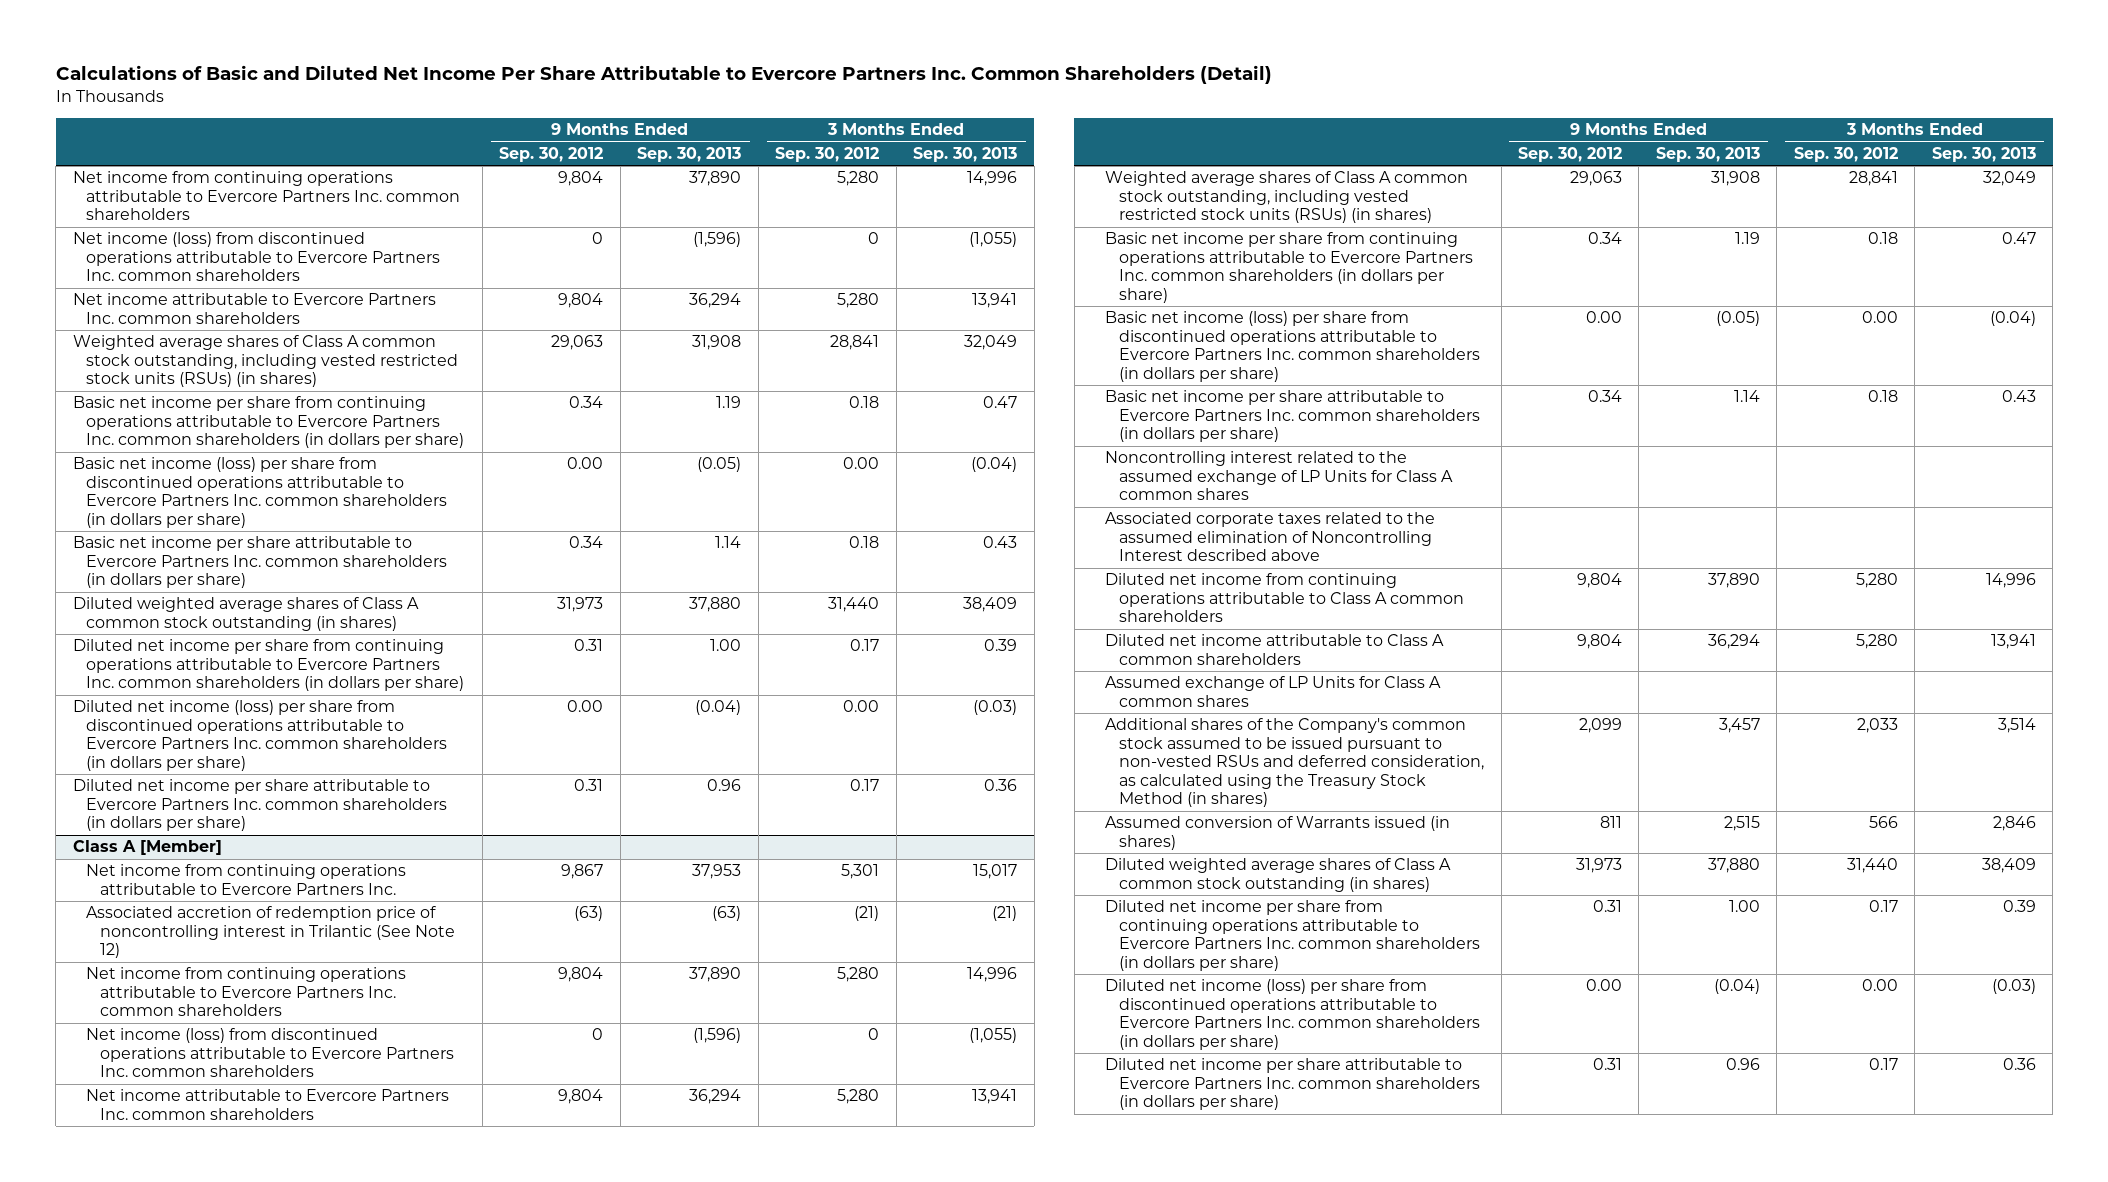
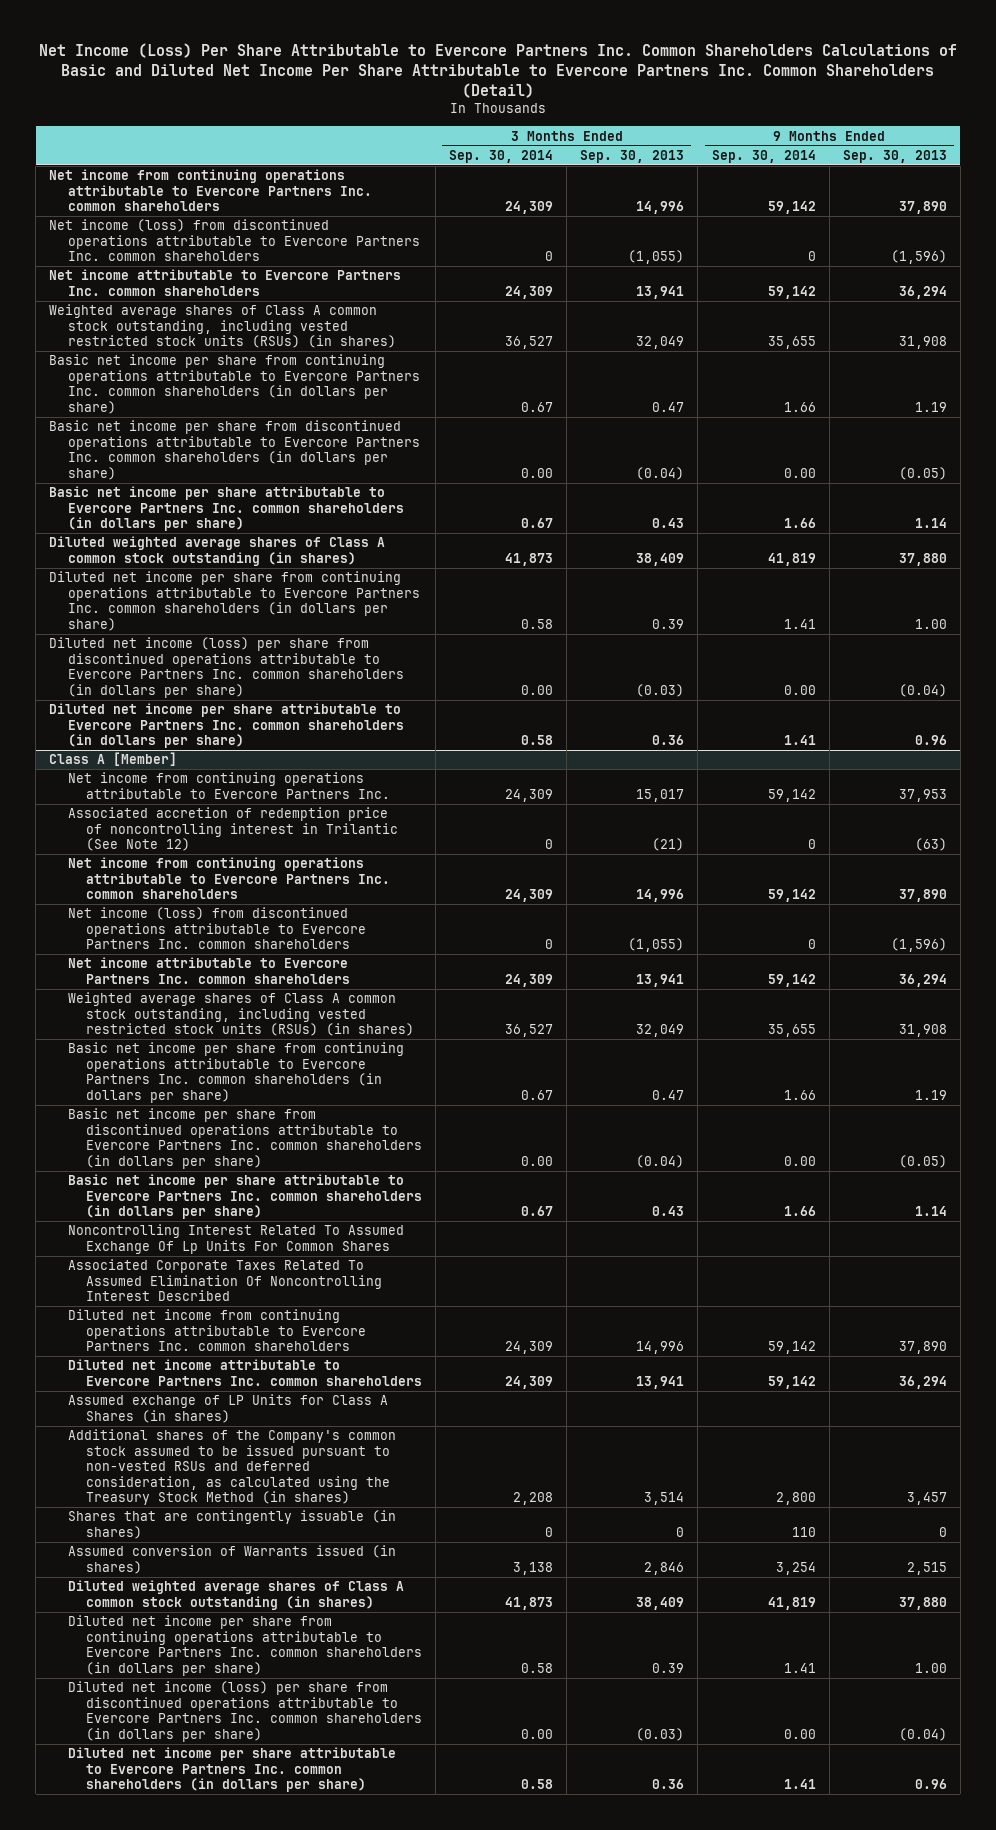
- Calculations of Basic and Diluted Net Income Per Share Attributable to Evercore Partners Inc. Common Shareholders (Detail)
+ Net Income (Loss) Per Share Attributable to Evercore Partners Inc. Common Shareholders Calculations of Basic and Diluted Net Income Per Share Attributable to Evercore Partners Inc. Common Shareholders (Detail)
- | 9 Months Ended Sep. 30, 2012 | 9 Months Ended Sep. 30, 2013 | 3 Months Ended Sep. 30, 2012 | 3 Months Ended Sep. 30, 2013
+ | 3 Months Ended Sep. 30, 2014 | 3 Months Ended Sep. 30, 2013 | 9 Months Ended Sep. 30, 2014 | 9 Months Ended Sep. 30, 2013
- Basic net income (loss) per share from discontinued operations attributable to Evercore Partners Inc. common shareholders (in dollars per share) | 0.00 | (0.05) | 0.00 | (0.04)
+ Basic net income per share from discontinued operations attributable to Evercore Partners Inc. common shareholders (in dollars per share) | 0.00 | (0.04) | 0.00 | (0.05)
@ Class A [Member]
- Basic net income (loss) per share from discontinued operations attributable to Evercore Partners Inc. common shareholders (in dollars per share) | 0.00 | (0.05) | 0.00 | (0.04)
+ Basic net income per share from discontinued operations attributable to Evercore Partners Inc. common shareholders (in dollars per share) | 0.00 | (0.04) | 0.00 | (0.05)
- Noncontrolling interest related to the assumed exchange of LP Units for Class A common shares
- Associated corporate taxes related to the assumed elimination of Noncontrolling Interest described above
- Diluted net income from continuing operations attributable to Class A common shareholders | 9,804 | 37,890 | 5,280 | 14,996
- Diluted net income attributable to Class A common shareholders | 9,804 | 36,294 | 5,280 | 13,941
- Assumed exchange of LP Units for Class A common shares
+ Noncontrolling Interest Related To Assumed Exchange Of Lp Units For Common Shares
+ Associated Corporate Taxes Related To Assumed Elimination Of Noncontrolling Interest Described
+ Diluted net income from continuing operations attributable to Evercore Partners Inc. common shareholders | 24,309 | 14,996 | 59,142 | 37,890
+ Diluted net income attributable to Evercore Partners Inc. common shareholders | 24,309 | 13,941 | 59,142 | 36,294
+ Assumed exchange of LP Units for Class A Shares (in shares)
+ Shares that are contingently issuable (in shares) | 0 | 0 | 110 | 0

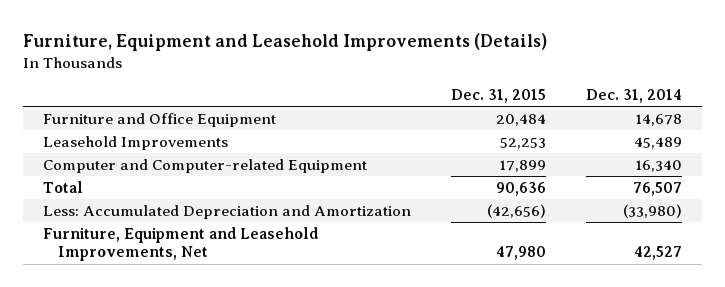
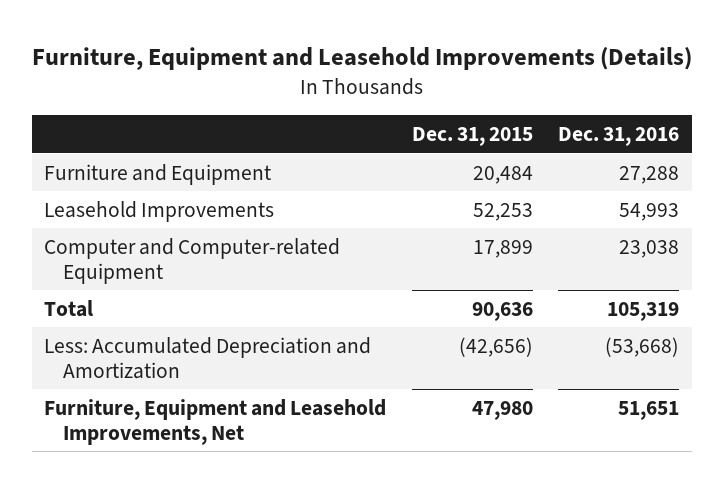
- | Dec. 31, 2015 | Dec. 31, 2014
+ | Dec. 31, 2015 | Dec. 31, 2016
- Furniture and Office Equipment | 20,484 | 14,678
+ Furniture and Equipment | 20,484 | 27,288

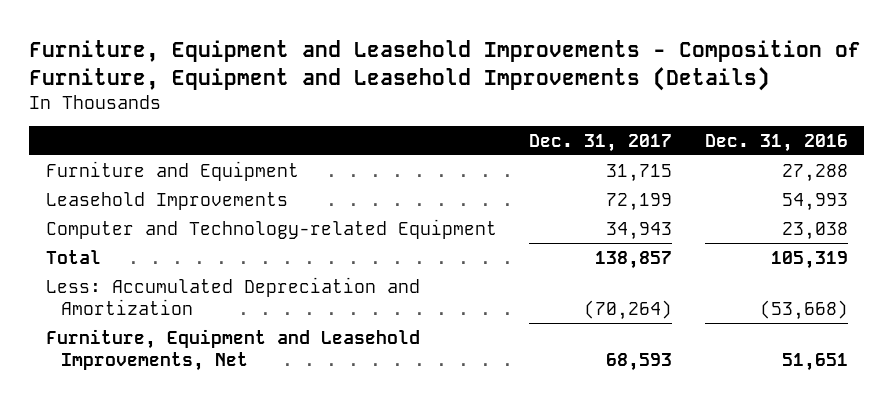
- Furniture, Equipment and Leasehold Improvements (Details)
+ Furniture, Equipment and Leasehold Improvements - Composition of Furniture, Equipment and Leasehold Improvements (Details)
- | Dec. 31, 2015 | Dec. 31, 2016
+ | Dec. 31, 2017 | Dec. 31, 2016
- Computer and Computer-related Equipment | 17,899 | 23,038
+ Computer and Technology-related Equipment | 34,943 | 23,038

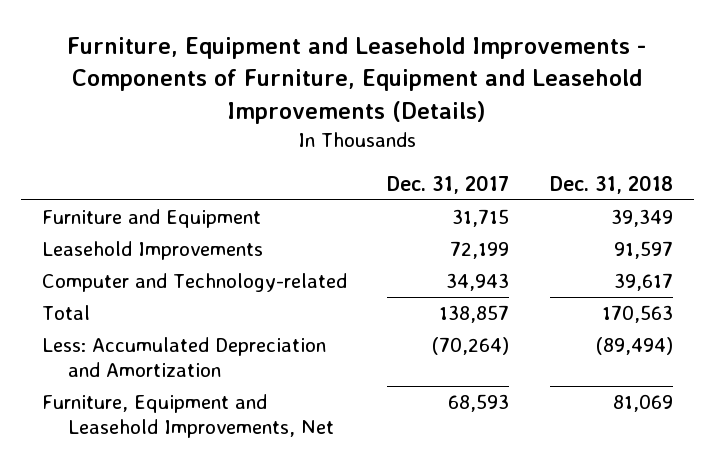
- Furniture, Equipment and Leasehold Improvements - Composition of Furniture, Equipment and Leasehold Improvements (Details)
+ Furniture, Equipment and Leasehold Improvements - Components of Furniture, Equipment and Leasehold Improvements (Details)
- | Dec. 31, 2017 | Dec. 31, 2016
+ | Dec. 31, 2017 | Dec. 31, 2018
- Computer and Technology-related Equipment | 34,943 | 23,038
+ Computer and Technology-related | 34,943 | 39,617

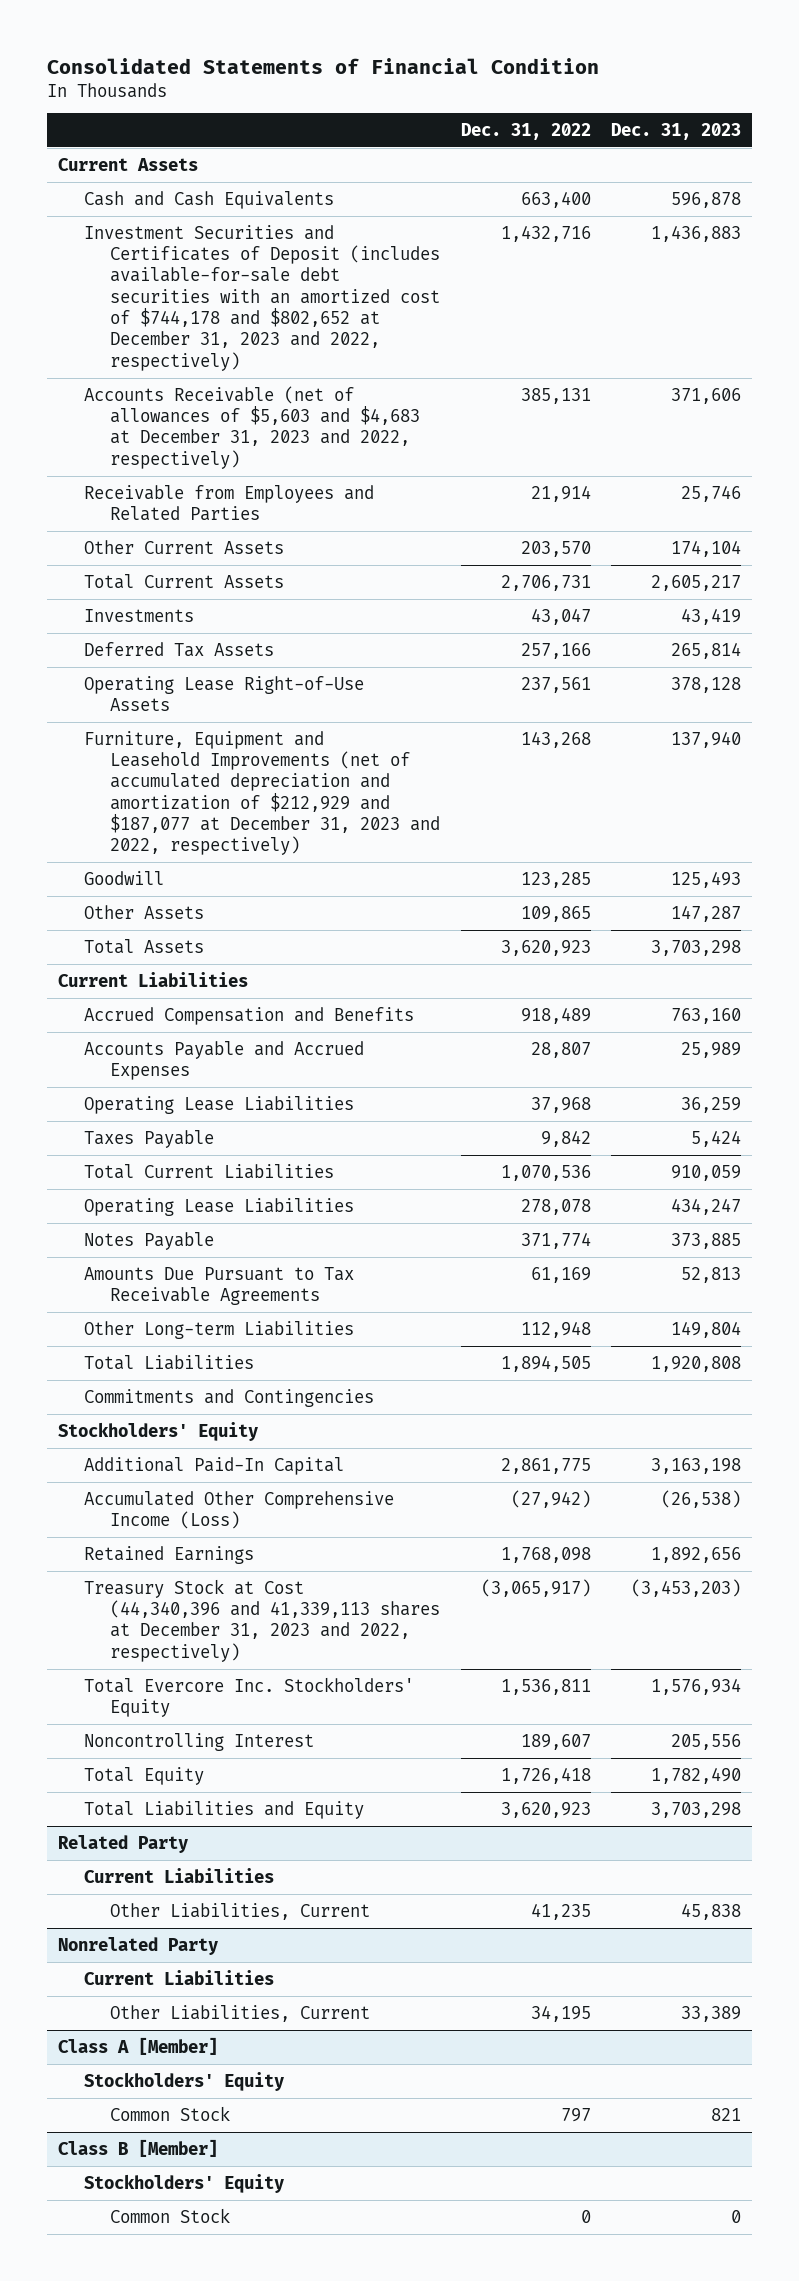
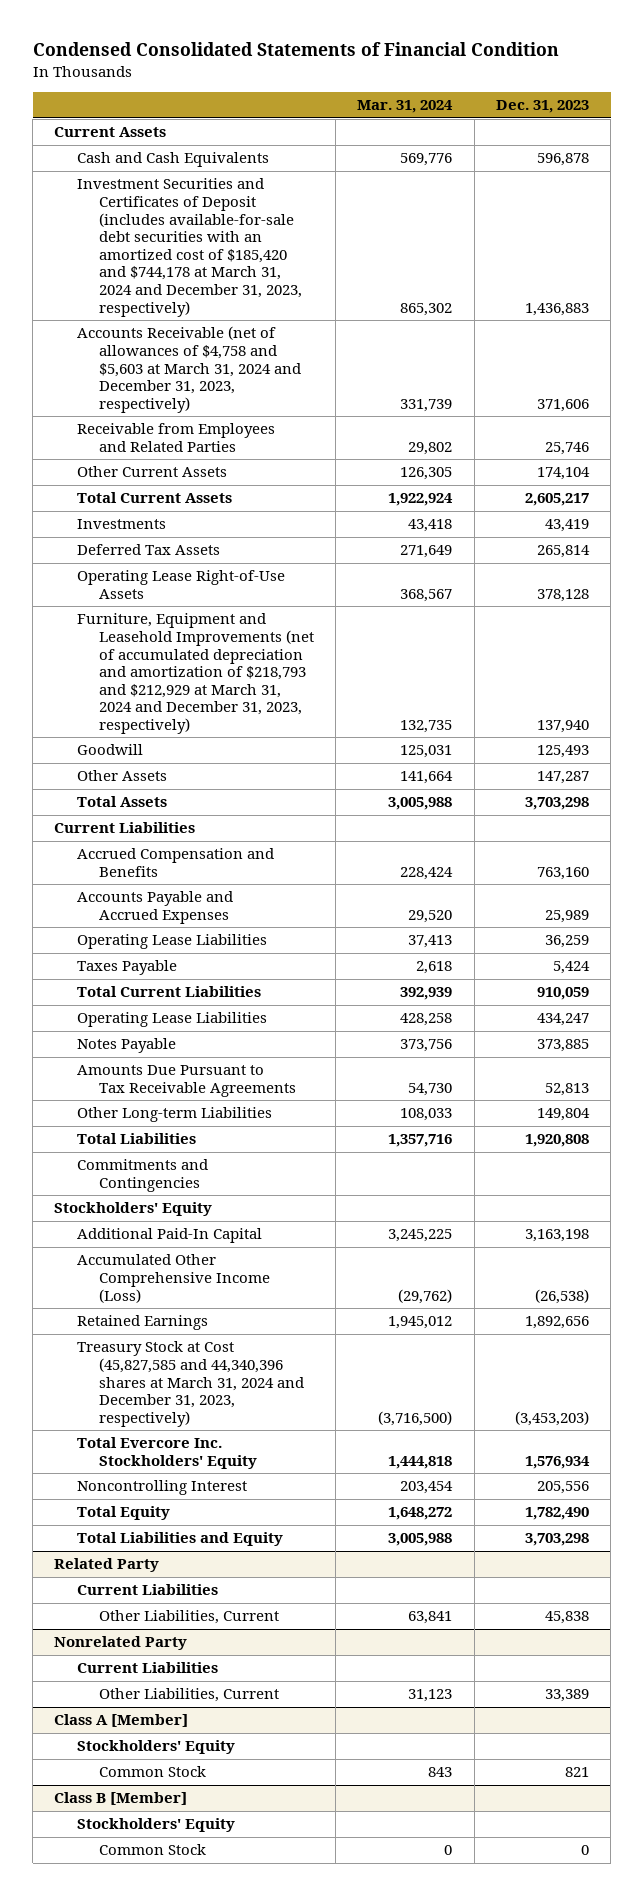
- Consolidated Statements of Financial Condition
+ Condensed Consolidated Statements of Financial Condition
- | Dec. 31, 2022 | Dec. 31, 2023
+ | Mar. 31, 2024 | Dec. 31, 2023
- Investment Securities and Certificates of Deposit (includes available-for-sale debt securities with an amortized cost of $744,178 and $802,652 at December 31, 2023 and 2022, respectively) | 1,432,716 | 1,436,883
- Accounts Receivable (net of allowances of $5,603 and $4,683 at December 31, 2023 and 2022, respectively) | 385,131 | 371,606
+ Investment Securities and Certificates of Deposit (includes available-for-sale debt securities with an amortized cost of $185,420 and $744,178 at March 31, 2024 and December 31, 2023, respectively) | 865,302 | 1,436,883
+ Accounts Receivable (net of allowances of $4,758 and $5,603 at March 31, 2024 and December 31, 2023, respectively) | 331,739 | 371,606
- Furniture, Equipment and Leasehold Improvements (net of accumulated depreciation and amortization of $212,929 and $187,077 at December 31, 2023 and 2022, respectively) | 143,268 | 137,940
+ Furniture, Equipment and Leasehold Improvements (net of accumulated depreciation and amortization of $218,793 and $212,929 at March 31, 2024 and December 31, 2023, respectively) | 132,735 | 137,940
- Treasury Stock at Cost (44,340,396 and 41,339,113 shares at December 31, 2023 and 2022, respectively) | (3,065,917) | (3,453,203)
+ Treasury Stock at Cost (45,827,585 and 44,340,396 shares at March 31, 2024 and December 31, 2023, respectively) | (3,716,500) | (3,453,203)

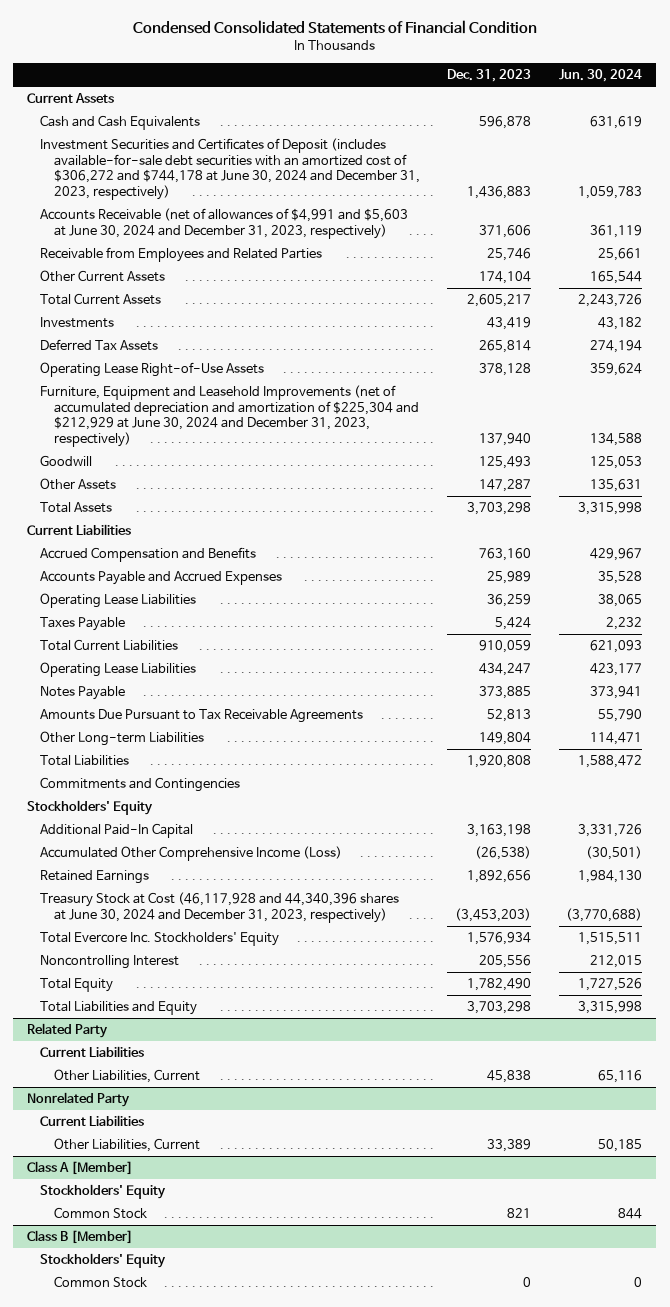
- | Mar. 31, 2024 | Dec. 31, 2023
+ | Dec. 31, 2023 | Jun. 30, 2024
- Investment Securities and Certificates of Deposit (includes available-for-sale debt securities with an amortized cost of $185,420 and $744,178 at March 31, 2024 and December 31, 2023, respectively) | 865,302 | 1,436,883
- Accounts Receivable (net of allowances of $4,758 and $5,603 at March 31, 2024 and December 31, 2023, respectively) | 331,739 | 371,606
+ Investment Securities and Certificates of Deposit (includes available-for-sale debt securities with an amortized cost of $306,272 and $744,178 at June 30, 2024 and December 31, 2023, respectively) | 1,436,883 | 1,059,783
+ Accounts Receivable (net of allowances of $4,991 and $5,603 at June 30, 2024 and December 31, 2023, respectively) | 371,606 | 361,119
- Furniture, Equipment and Leasehold Improvements (net of accumulated depreciation and amortization of $218,793 and $212,929 at March 31, 2024 and December 31, 2023, respectively) | 132,735 | 137,940
+ Furniture, Equipment and Leasehold Improvements (net of accumulated depreciation and amortization of $225,304 and $212,929 at June 30, 2024 and December 31, 2023, respectively) | 137,940 | 134,588
- Treasury Stock at Cost (45,827,585 and 44,340,396 shares at March 31, 2024 and December 31, 2023, respectively) | (3,716,500) | (3,453,203)
+ Treasury Stock at Cost (46,117,928 and 44,340,396 shares at June 30, 2024 and December 31, 2023, respectively) | (3,453,203) | (3,770,688)

